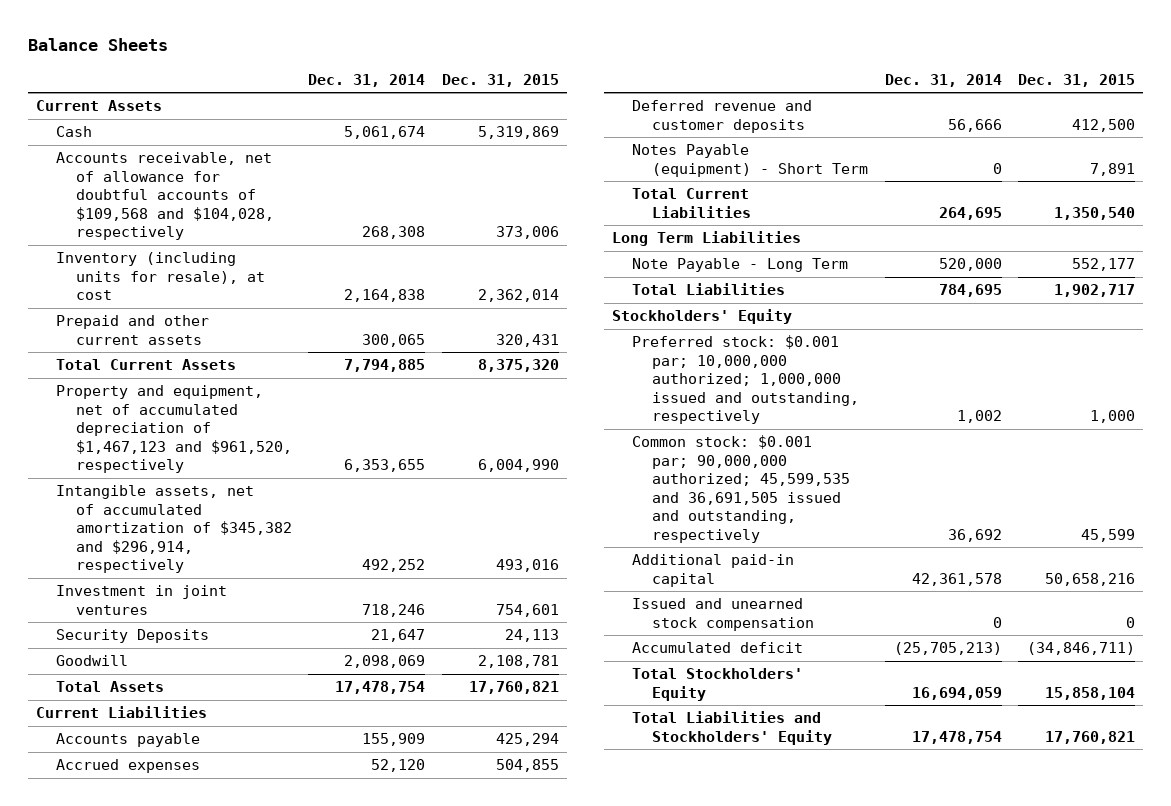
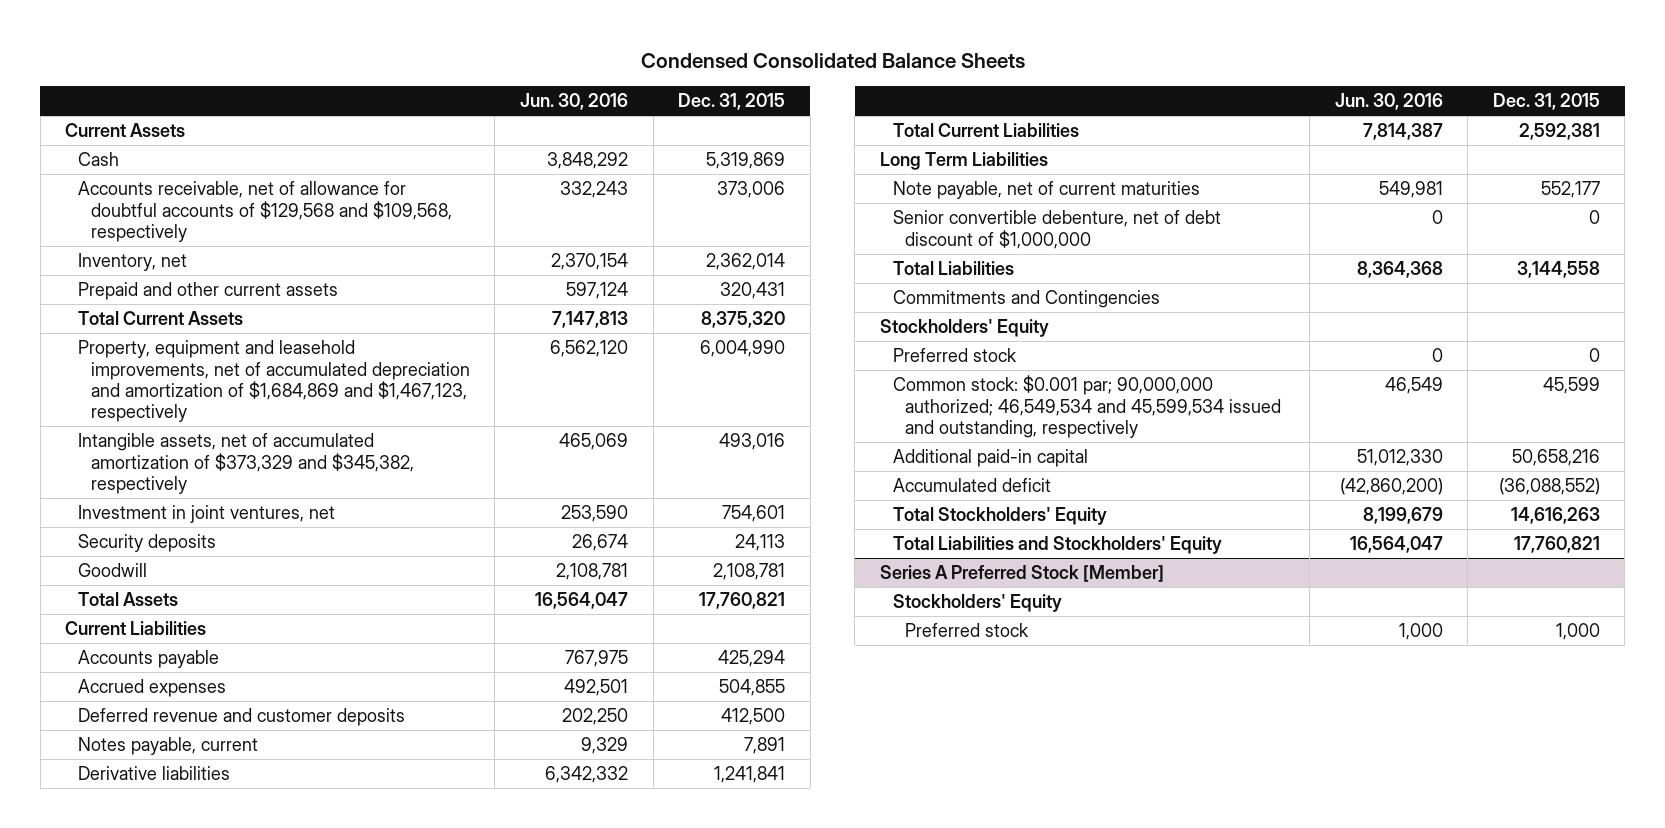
- Balance Sheets
+ Condensed Consolidated Balance Sheets
- | Dec. 31, 2014 | Dec. 31, 2015
+ | Jun. 30, 2016 | Dec. 31, 2015
- Accounts receivable, net of allowance for doubtful accounts of $109,568 and $104,028, respectively | 268,308 | 373,006
- Inventory (including units for resale), at cost | 2,164,838 | 2,362,014
+ Accounts receivable, net of allowance for doubtful accounts of $129,568 and $109,568, respectively | 332,243 | 373,006
+ Inventory, net | 2,370,154 | 2,362,014
- Property and equipment, net of accumulated depreciation of $1,467,123 and $961,520, respectively | 6,353,655 | 6,004,990
- Intangible assets, net of accumulated amortization of $345,382 and $296,914, respectively | 492,252 | 493,016
- Investment in joint ventures | 718,246 | 754,601
- Security Deposits | 21,647 | 24,113
+ Property, equipment and leasehold improvements, net of accumulated depreciation and amortization of $1,684,869 and $1,467,123, respectively | 6,562,120 | 6,004,990
+ Intangible assets, net of accumulated amortization of $373,329 and $345,382, respectively | 465,069 | 493,016
+ Investment in joint ventures, net | 253,590 | 754,601
+ Security deposits | 26,674 | 24,113
- Notes Payable (equipment) - Short Term | 0 | 7,891
- Total Current Liabilities | 264,695 | 1,350,540
+ Notes payable, current | 9,329 | 7,891
+ Derivative liabilities | 6,342,332 | 1,241,841
+ Total Current Liabilities | 7,814,387 | 2,592,381
- Note Payable - Long Term | 520,000 | 552,177
- Total Liabilities | 784,695 | 1,902,717
+ Note payable, net of current maturities | 549,981 | 552,177
+ Senior convertible debenture, net of debt discount of $1,000,000 | 0 | 0
+ Total Liabilities | 8,364,368 | 3,144,558
+ Commitments and Contingencies
- Preferred stock: $0.001 par; 10,000,000 authorized; 1,000,000 issued and outstanding, respectively | 1,002 | 1,000
- Common stock: $0.001 par; 90,000,000 authorized; 45,599,535 and 36,691,505 issued and outstanding, respectively | 36,692 | 45,599
+ Preferred stock | 0 | 0
+ Common stock: $0.001 par; 90,000,000 authorized; 46,549,534 and 45,599,534 issued and outstanding, respectively | 46,549 | 45,599
- Issued and unearned stock compensation | 0 | 0
- Accumulated deficit | (25,705,213) | (34,846,711)
- Total Stockholders' Equity | 16,694,059 | 15,858,104
+ Accumulated deficit | (42,860,200) | (36,088,552)
+ Total Stockholders' Equity | 8,199,679 | 14,616,263
+ Series A Preferred Stock [Member]
+ Stockholders' Equity
+ Preferred stock | 1,000 | 1,000

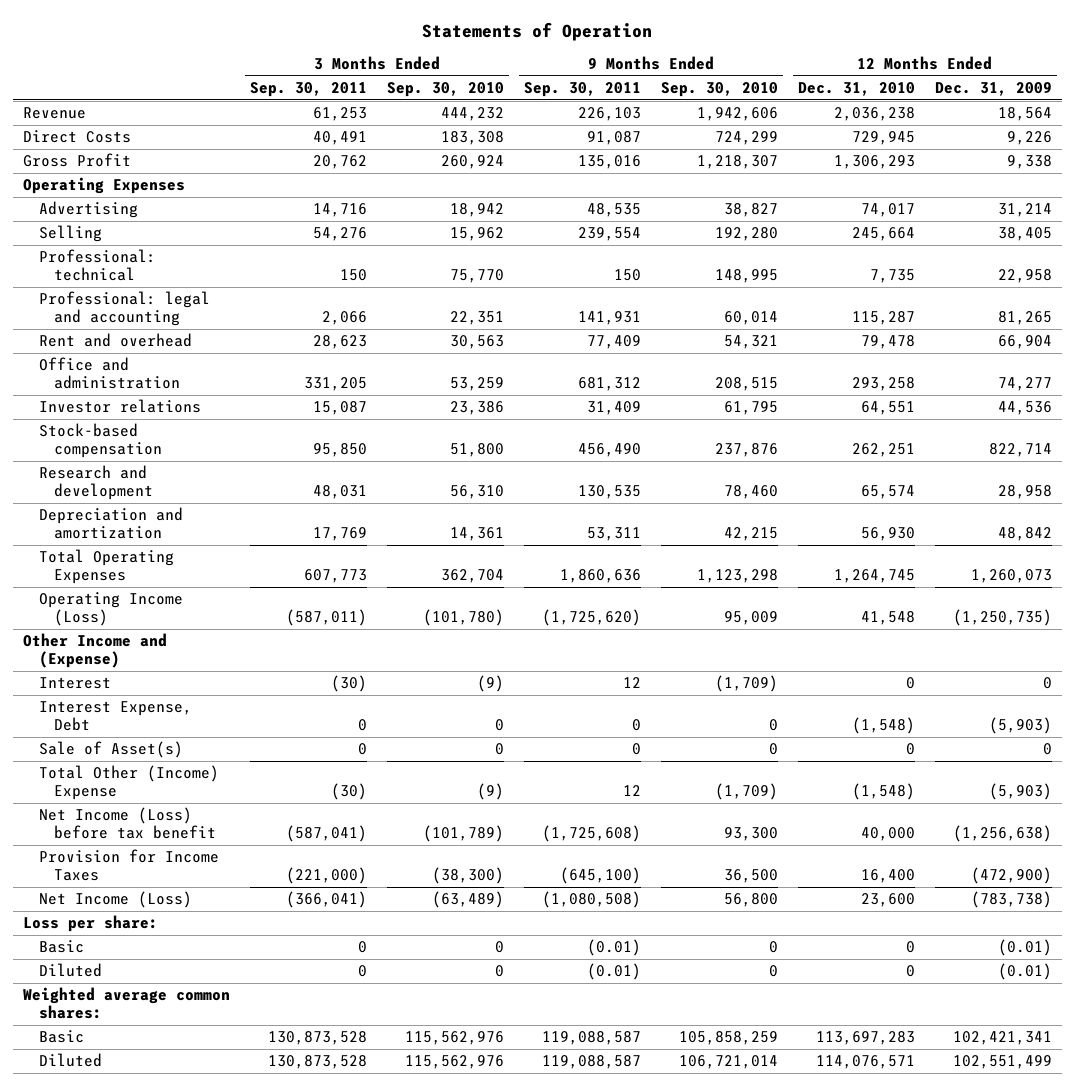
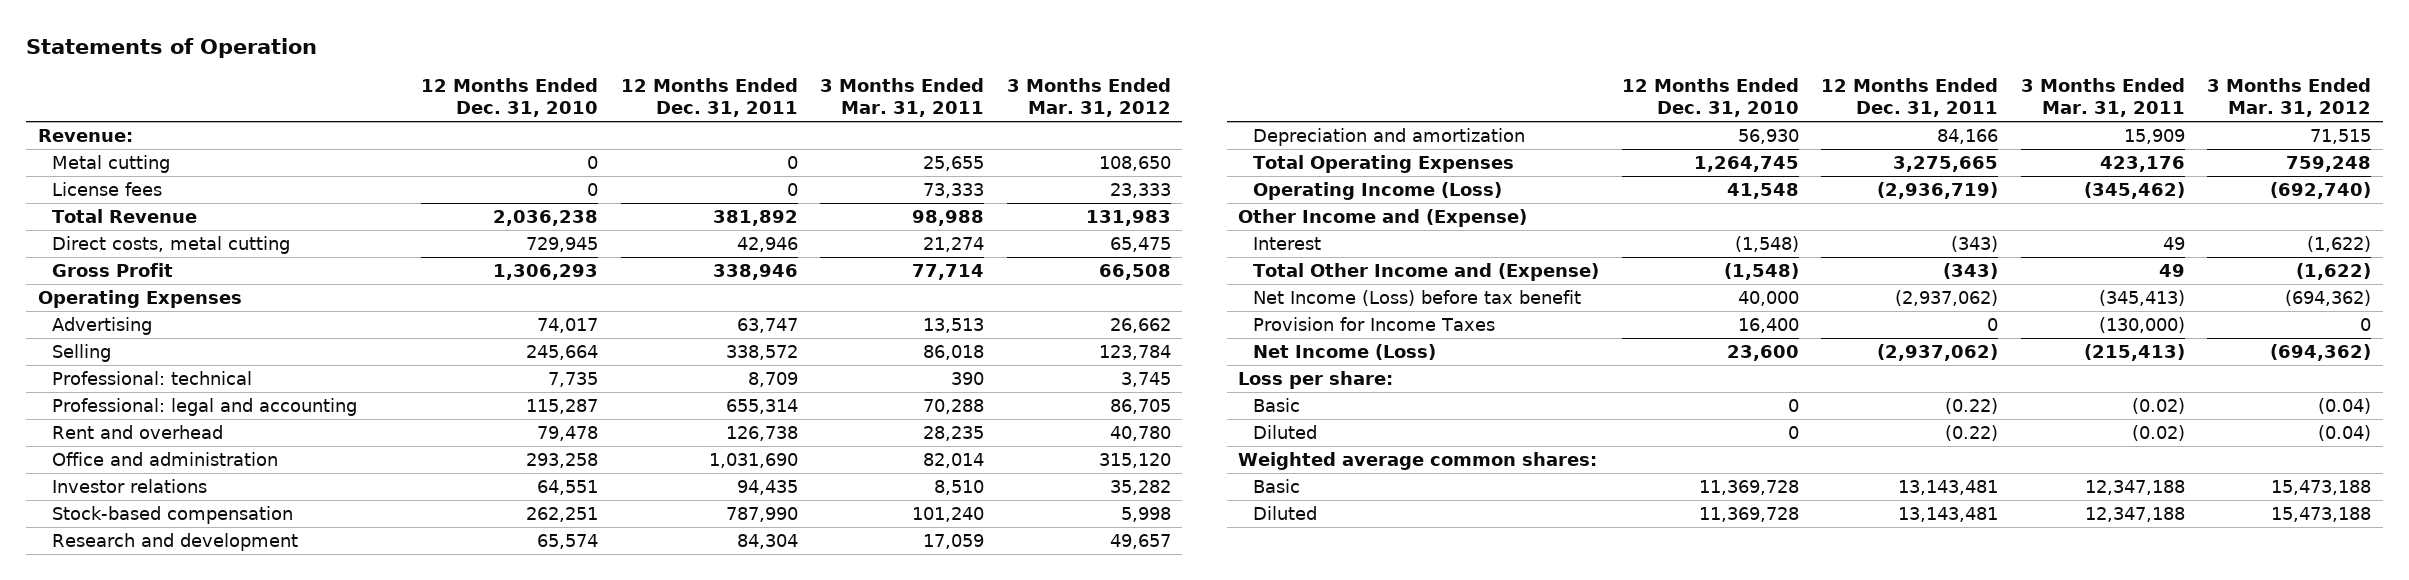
- | 3 Months Ended Sep. 30, 2011 | 3 Months Ended Sep. 30, 2010 | 9 Months Ended Sep. 30, 2011 | 9 Months Ended Sep. 30, 2010 | 12 Months Ended Dec. 31, 2010 | 12 Months Ended Dec. 31, 2009
+ | 12 Months Ended Dec. 31, 2010 | 12 Months Ended Dec. 31, 2011 | 3 Months Ended Mar. 31, 2011 | 3 Months Ended Mar. 31, 2012
- Revenue | 61,253 | 444,232 | 226,103 | 1,942,606 | 2,036,238 | 18,564
- Direct Costs | 40,491 | 183,308 | 91,087 | 724,299 | 729,945 | 9,226
+ Revenue:
+ Metal cutting | 0 | 0 | 25,655 | 108,650
+ License fees | 0 | 0 | 73,333 | 23,333
+ Total Revenue | 2,036,238 | 381,892 | 98,988 | 131,983
+ Direct costs, metal cutting | 729,945 | 42,946 | 21,274 | 65,475
- Interest | (30) | (9) | 12 | (1,709) | 0 | 0
- Interest Expense, Debt | 0 | 0 | 0 | 0 | (1,548) | (5,903)
- Sale of Asset(s) | 0 | 0 | 0 | 0 | 0 | 0
- Total Other (Income) Expense | (30) | (9) | 12 | (1,709) | (1,548) | (5,903)
+ Interest | (1,548) | (343) | 49 | (1,622)
+ Total Other Income and (Expense) | (1,548) | (343) | 49 | (1,622)
- Basic | 130,873,528 | 115,562,976 | 119,088,587 | 105,858,259 | 113,697,283 | 102,421,341
- Diluted | 130,873,528 | 115,562,976 | 119,088,587 | 106,721,014 | 114,076,571 | 102,551,499
+ Basic | 11,369,728 | 13,143,481 | 12,347,188 | 15,473,188
+ Diluted | 11,369,728 | 13,143,481 | 12,347,188 | 15,473,188

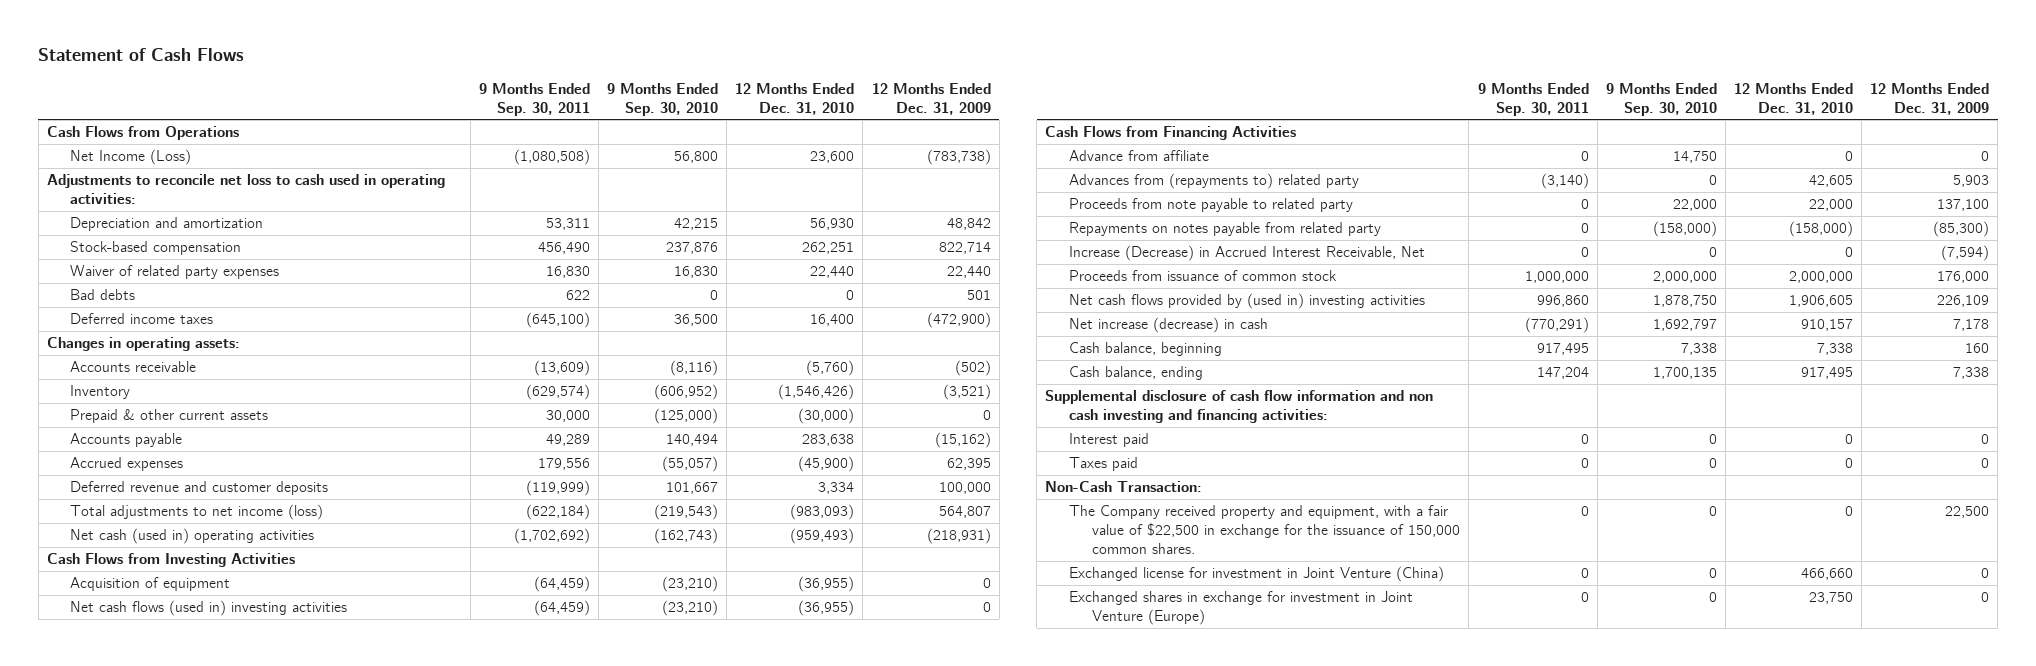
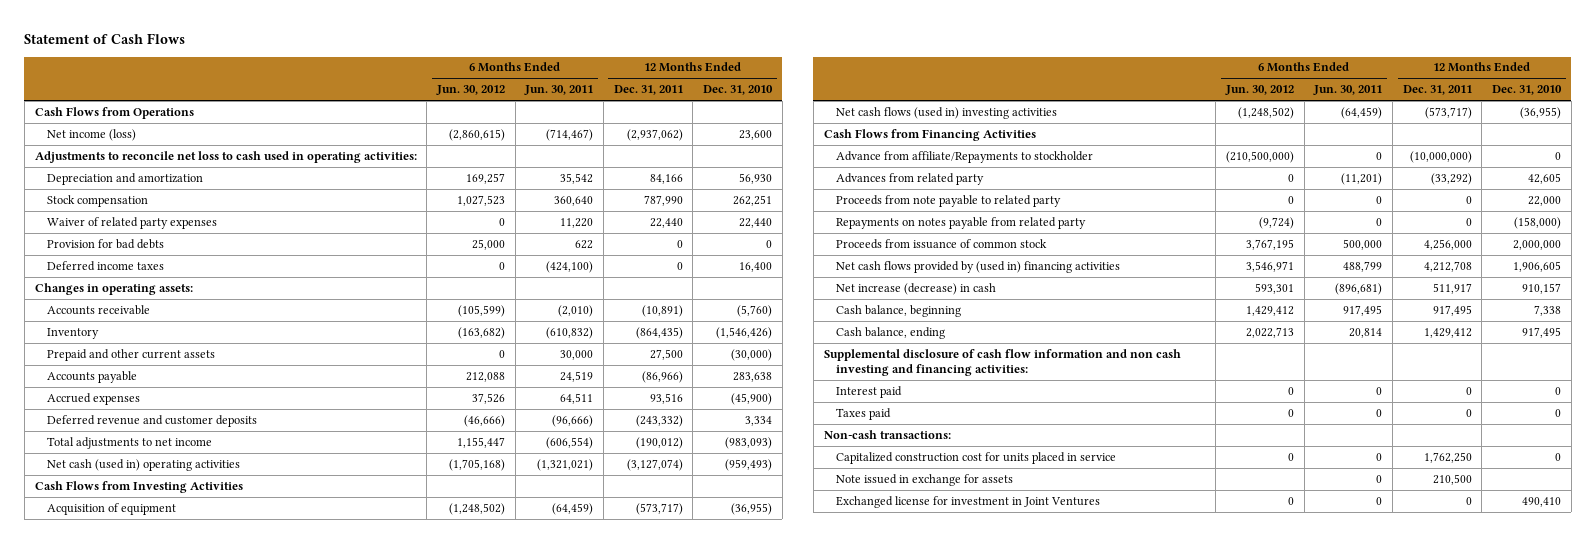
- | 9 Months Ended Sep. 30, 2011 | 9 Months Ended Sep. 30, 2010 | 12 Months Ended Dec. 31, 2010 | 12 Months Ended Dec. 31, 2009
+ | 6 Months Ended Jun. 30, 2012 | 6 Months Ended Jun. 30, 2011 | 12 Months Ended Dec. 31, 2011 | 12 Months Ended Dec. 31, 2010
- Net Income (Loss) | (1,080,508) | 56,800 | 23,600 | (783,738)
+ Net income (loss) | (2,860,615) | (714,467) | (2,937,062) | 23,600
- Stock-based compensation | 456,490 | 237,876 | 262,251 | 822,714
+ Stock compensation | 1,027,523 | 360,640 | 787,990 | 262,251
- Bad debts | 622 | 0 | 0 | 501
+ Provision for bad debts | 25,000 | 622 | 0 | 0
- Prepaid & other current assets | 30,000 | (125,000) | (30,000) | 0
+ Prepaid and other current assets | 0 | 30,000 | 27,500 | (30,000)
- Total adjustments to net income (loss) | (622,184) | (219,543) | (983,093) | 564,807
+ Total adjustments to net income | 1,155,447 | (606,554) | (190,012) | (983,093)
- Advance from affiliate | 0 | 14,750 | 0 | 0
- Advances from (repayments to) related party | (3,140) | 0 | 42,605 | 5,903
+ Advance from affiliate/Repayments to stockholder | (210,500,000) | 0 | (10,000,000) | 0
+ Advances from related party | 0 | (11,201) | (33,292) | 42,605
- Increase (Decrease) in Accrued Interest Receivable, Net | 0 | 0 | 0 | (7,594)
- Net cash flows provided by (used in) investing activities | 996,860 | 1,878,750 | 1,906,605 | 226,109
+ Net cash flows provided by (used in) financing activities | 3,546,971 | 488,799 | 4,212,708 | 1,906,605
- Non-Cash Transaction:
- The Company received property and equipment, with a fair value of $22,500 in exchange for the issuance of 150,000 common shares. | 0 | 0 | 0 | 22,500
- Exchanged license for investment in Joint Venture (China) | 0 | 0 | 466,660 | 0
- Exchanged shares in exchange for investment in Joint Venture (Europe) | 0 | 0 | 23,750 | 0
+ Non-cash transactions:
+ Capitalized construction cost for units placed in service | 0 | 0 | 1,762,250 | 0
+ Note issued in exchange for assets | | 0 | 210,500 |
+ Exchanged license for investment in Joint Ventures | 0 | 0 | 0 | 490,410

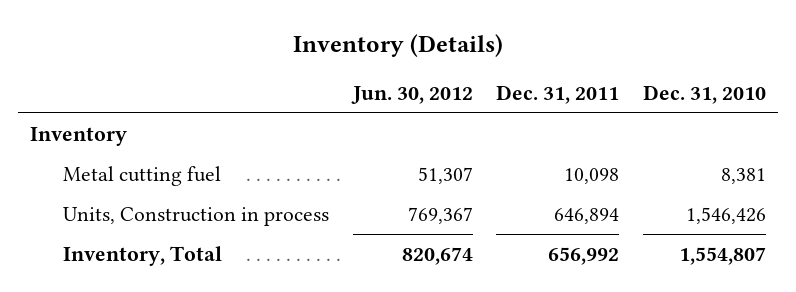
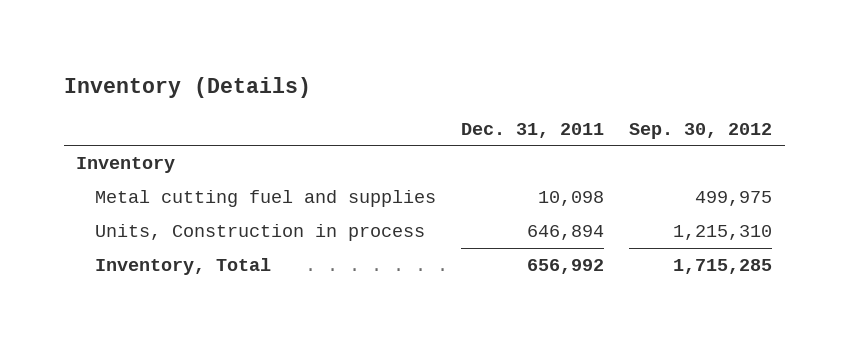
- | Jun. 30, 2012 | Dec. 31, 2011 | Dec. 31, 2010
+ | Dec. 31, 2011 | Sep. 30, 2012
- Metal cutting fuel | 51,307 | 10,098 | 8,381
+ Metal cutting fuel and supplies | 10,098 | 499,975

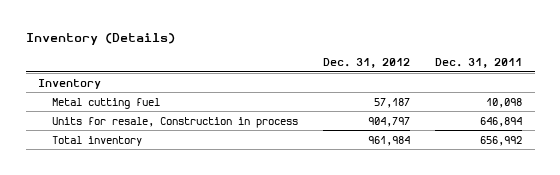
- | Dec. 31, 2011 | Sep. 30, 2012
+ | Dec. 31, 2012 | Dec. 31, 2011
- Metal cutting fuel and supplies | 10,098 | 499,975
- Units, Construction in process | 646,894 | 1,215,310
- Inventory, Total | 656,992 | 1,715,285
+ Metal cutting fuel | 57,187 | 10,098
+ Units for resale, Construction in process | 904,797 | 646,894
+ Total inventory | 961,984 | 656,992

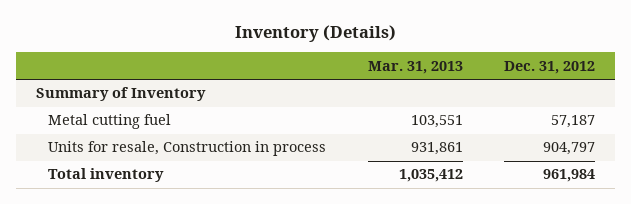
- | Dec. 31, 2012 | Dec. 31, 2011
+ | Mar. 31, 2013 | Dec. 31, 2012
- Inventory
+ Summary of Inventory

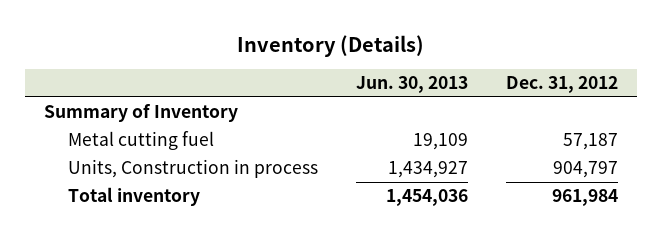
- | Mar. 31, 2013 | Dec. 31, 2012
+ | Jun. 30, 2013 | Dec. 31, 2012
- Units for resale, Construction in process | 931,861 | 904,797
+ Units, Construction in process | 1,434,927 | 904,797

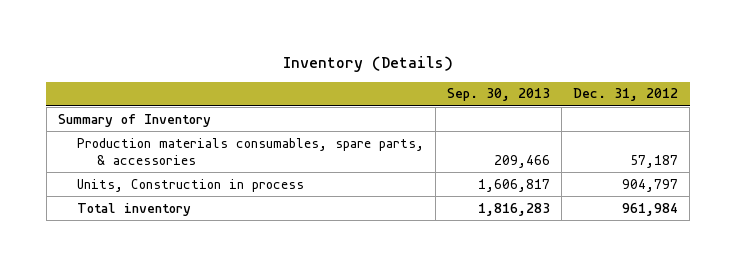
- | Jun. 30, 2013 | Dec. 31, 2012
+ | Sep. 30, 2013 | Dec. 31, 2012
- Metal cutting fuel | 19,109 | 57,187
+ Production materials consumables, spare parts, & accessories | 209,466 | 57,187

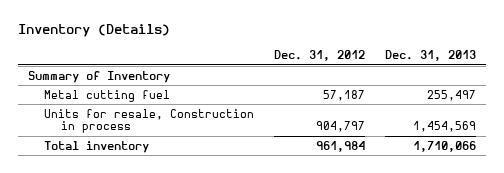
- | Sep. 30, 2013 | Dec. 31, 2012
+ | Dec. 31, 2012 | Dec. 31, 2013
- Production materials consumables, spare parts, & accessories | 209,466 | 57,187
- Units, Construction in process | 1,606,817 | 904,797
+ Metal cutting fuel | 57,187 | 255,497
+ Units for resale, Construction in process | 904,797 | 1,454,569

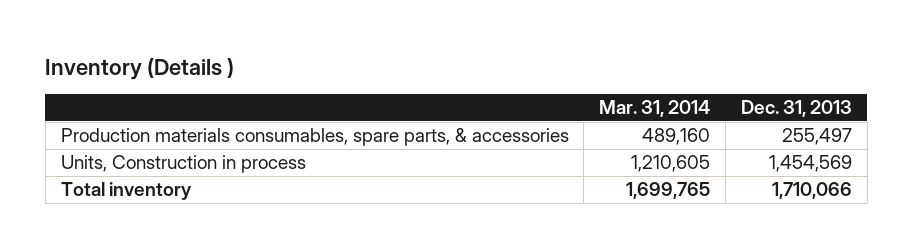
- Inventory (Details)
+ Inventory (Details )
- | Dec. 31, 2012 | Dec. 31, 2013
+ | Mar. 31, 2014 | Dec. 31, 2013
- Summary of Inventory
- Metal cutting fuel | 57,187 | 255,497
- Units for resale, Construction in process | 904,797 | 1,454,569
+ Production materials consumables, spare parts, & accessories | 489,160 | 255,497
+ Units, Construction in process | 1,210,605 | 1,454,569

